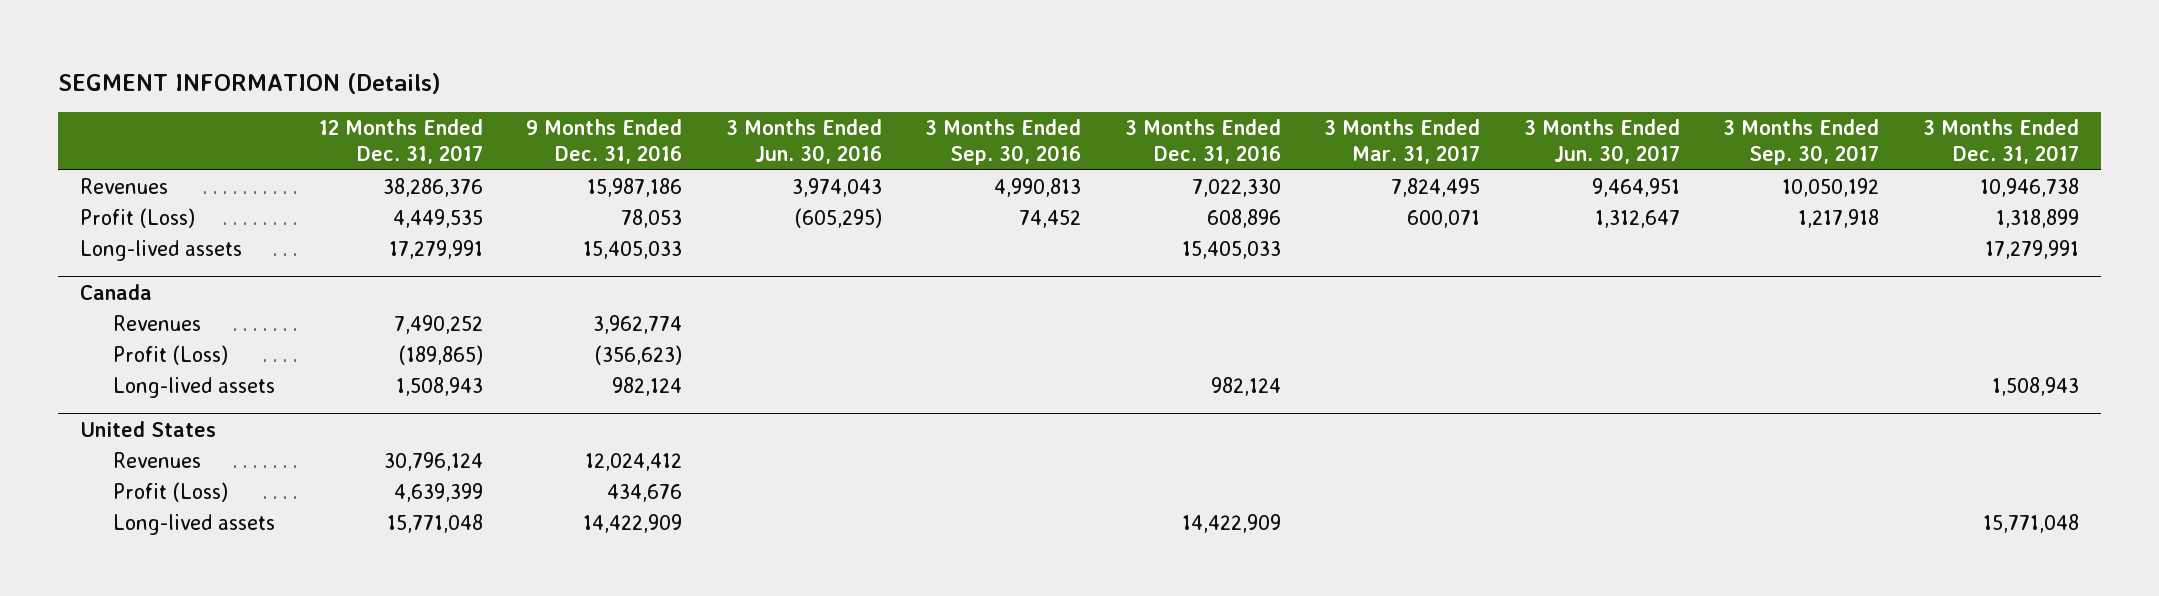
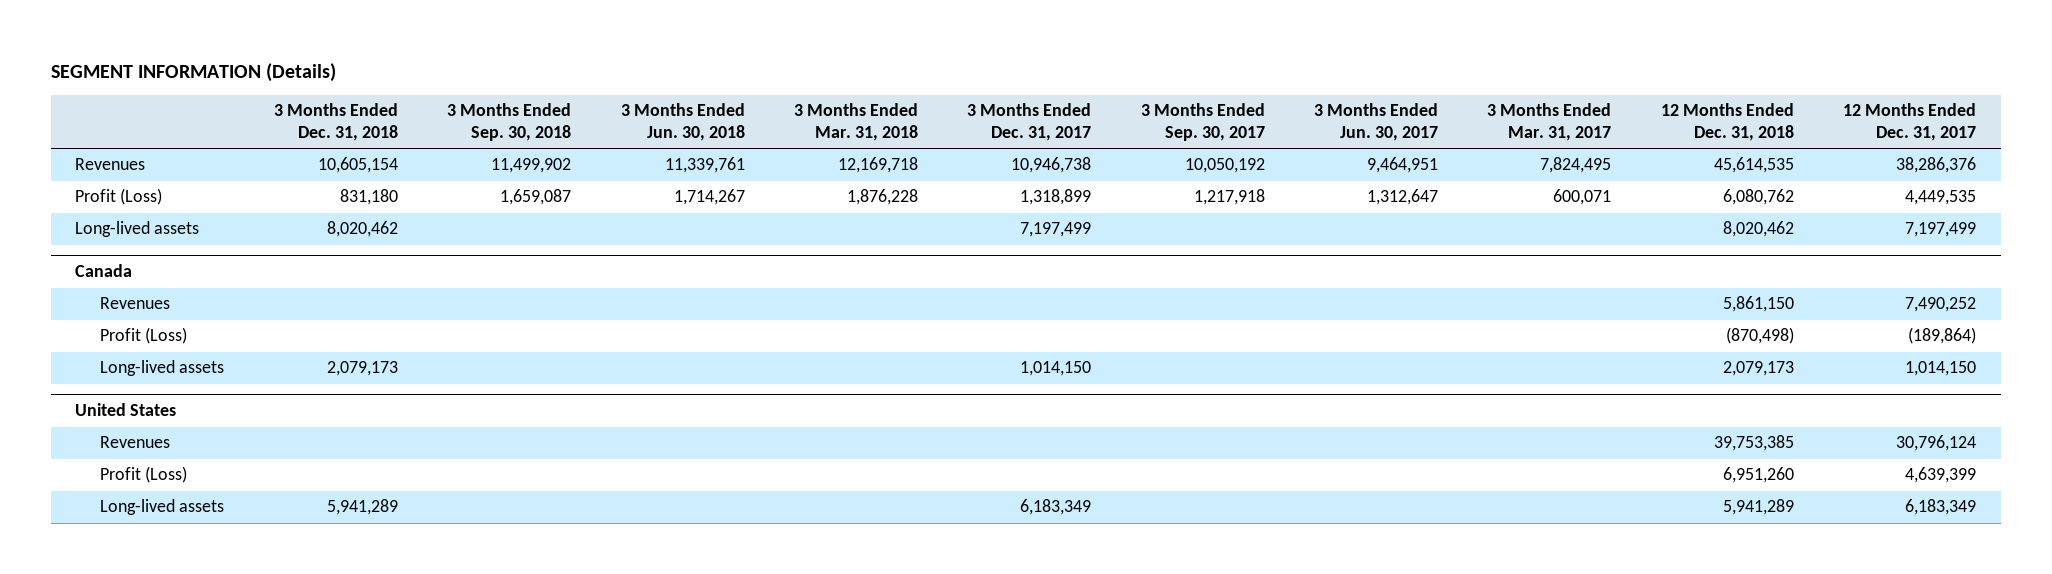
- | 12 Months Ended Dec. 31, 2017 | 9 Months Ended Dec. 31, 2016 | 3 Months Ended Jun. 30, 2016 | 3 Months Ended Sep. 30, 2016 | 3 Months Ended Dec. 31, 2016 | 3 Months Ended Mar. 31, 2017 | 3 Months Ended Jun. 30, 2017 | 3 Months Ended Sep. 30, 2017 | 3 Months Ended Dec. 31, 2017
+ | 3 Months Ended Dec. 31, 2018 | 3 Months Ended Sep. 30, 2018 | 3 Months Ended Jun. 30, 2018 | 3 Months Ended Mar. 31, 2018 | 3 Months Ended Dec. 31, 2017 | 3 Months Ended Sep. 30, 2017 | 3 Months Ended Jun. 30, 2017 | 3 Months Ended Mar. 31, 2017 | 12 Months Ended Dec. 31, 2018 | 12 Months Ended Dec. 31, 2017
- Long-lived assets | 17,279,991 | 15,405,033 | | | 15,405,033 | | | | 17,279,991
+ Long-lived assets | 8,020,462 | | | | 7,197,499 | | | | 8,020,462 | 7,197,499
@ Canada
- Profit (Loss) | (189,865) | (356,623) | | | | | | |
- Long-lived assets | 1,508,943 | 982,124 | | | 982,124 | | | | 1,508,943
+ Profit (Loss) | | | | | | | | | (870,498) | (189,864)
+ Long-lived assets | 2,079,173 | | | | 1,014,150 | | | | 2,079,173 | 1,014,150
@ United States
- Long-lived assets | 15,771,048 | 14,422,909 | | | 14,422,909 | | | | 15,771,048
+ Long-lived assets | 5,941,289 | | | | 6,183,349 | | | | 5,941,289 | 6,183,349

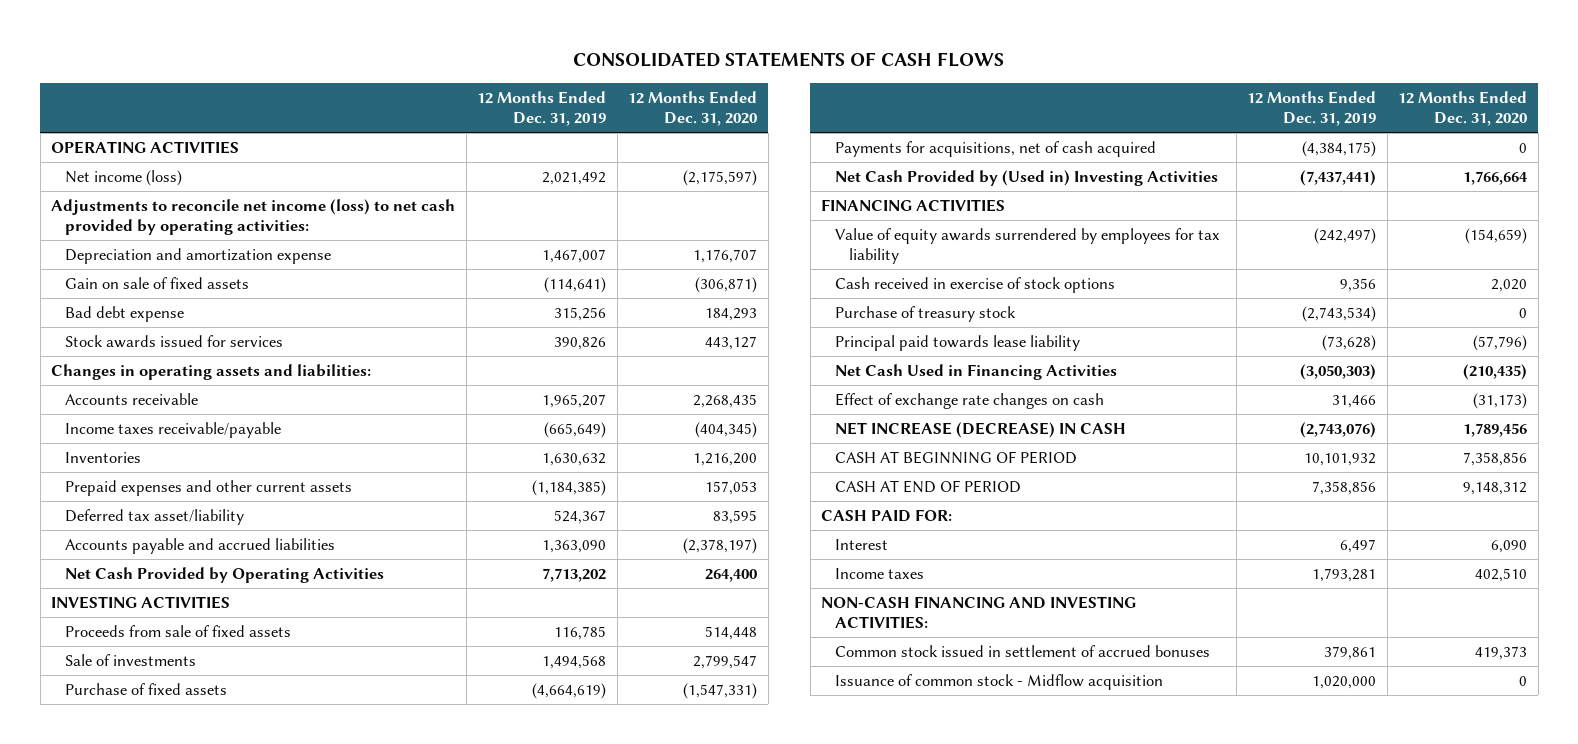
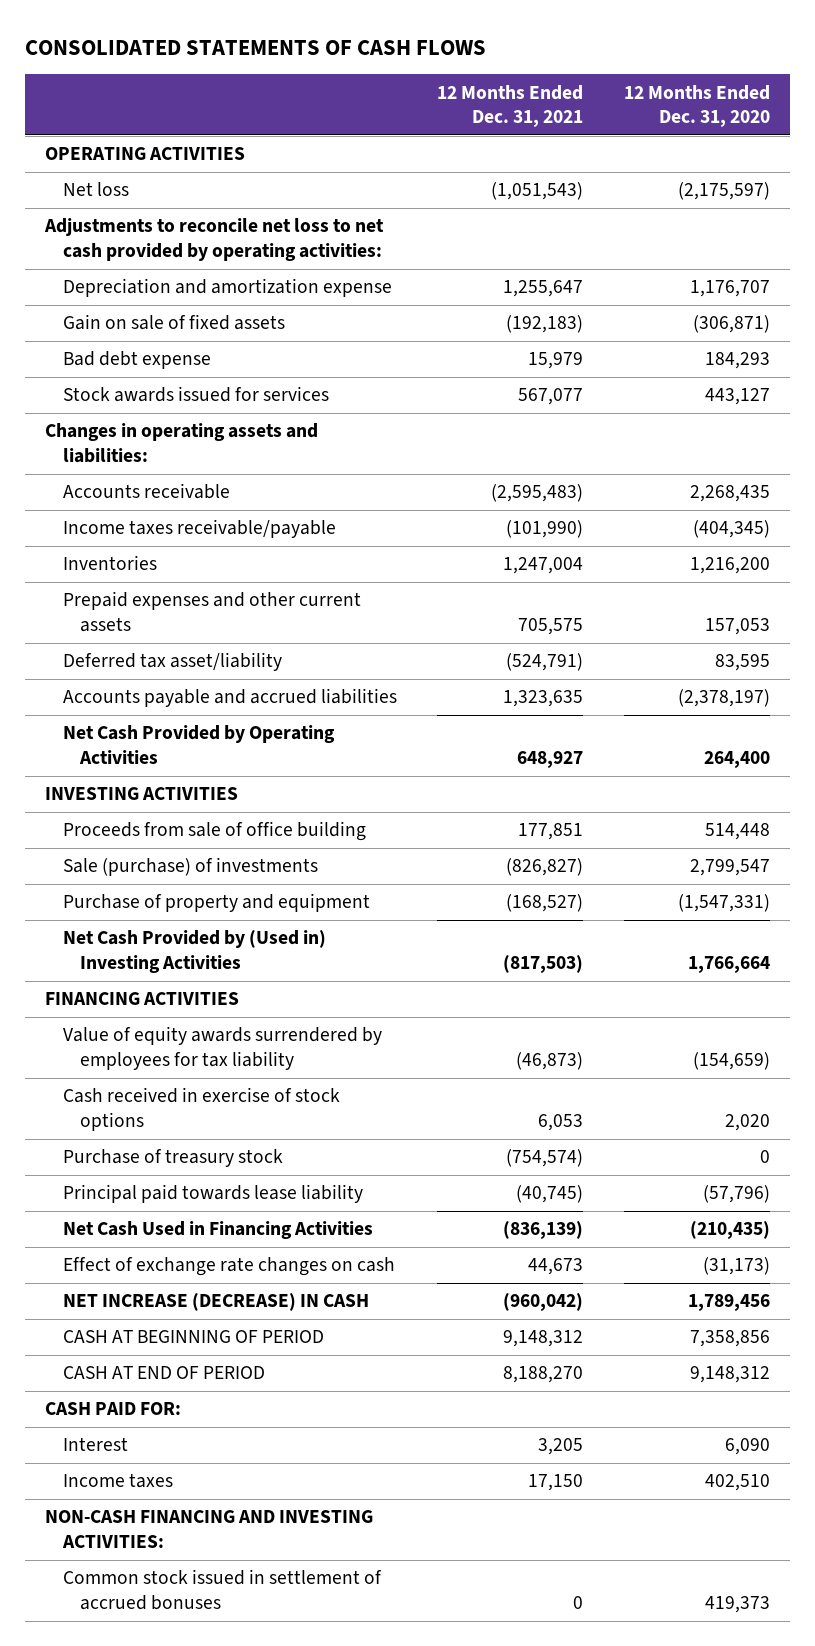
- | 12 Months Ended Dec. 31, 2019 | 12 Months Ended Dec. 31, 2020
+ | 12 Months Ended Dec. 31, 2021 | 12 Months Ended Dec. 31, 2020
- Net income (loss) | 2,021,492 | (2,175,597)
- Adjustments to reconcile net income (loss) to net cash provided by operating activities:
+ Net loss | (1,051,543) | (2,175,597)
+ Adjustments to reconcile net loss to net cash provided by operating activities:
- Proceeds from sale of fixed assets | 116,785 | 514,448
- Sale of investments | 1,494,568 | 2,799,547
- Purchase of fixed assets | (4,664,619) | (1,547,331)
- Payments for acquisitions, net of cash acquired | (4,384,175) | 0
+ Proceeds from sale of office building | 177,851 | 514,448
+ Sale (purchase) of investments | (826,827) | 2,799,547
+ Purchase of property and equipment | (168,527) | (1,547,331)
- Issuance of common stock - Midflow acquisition | 1,020,000 | 0

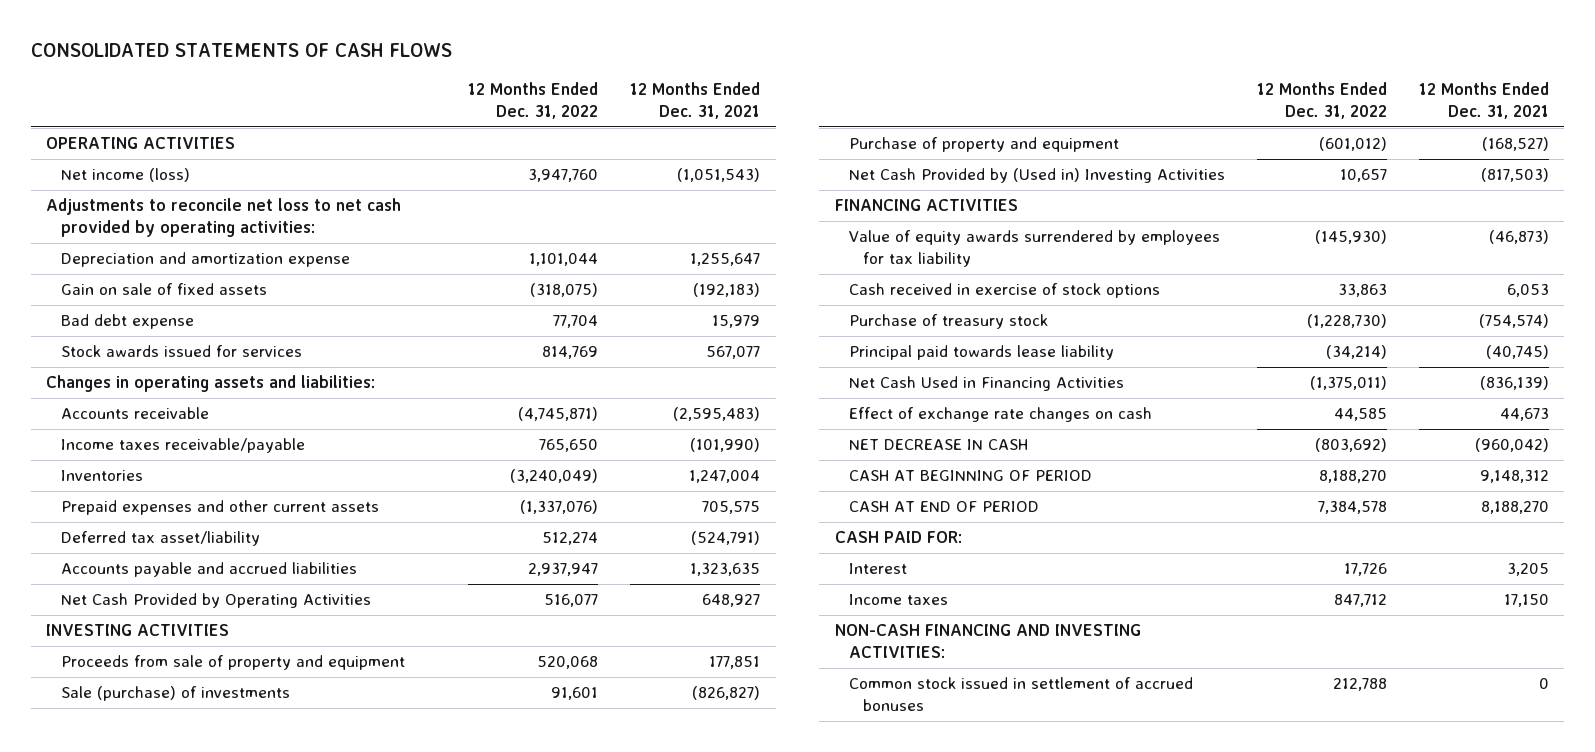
- | 12 Months Ended Dec. 31, 2021 | 12 Months Ended Dec. 31, 2020
+ | 12 Months Ended Dec. 31, 2022 | 12 Months Ended Dec. 31, 2021
- Net loss | (1,051,543) | (2,175,597)
+ Net income (loss) | 3,947,760 | (1,051,543)
- Proceeds from sale of office building | 177,851 | 514,448
+ Proceeds from sale of property and equipment | 520,068 | 177,851
- NET INCREASE (DECREASE) IN CASH | (960,042) | 1,789,456
+ NET DECREASE IN CASH | (803,692) | (960,042)

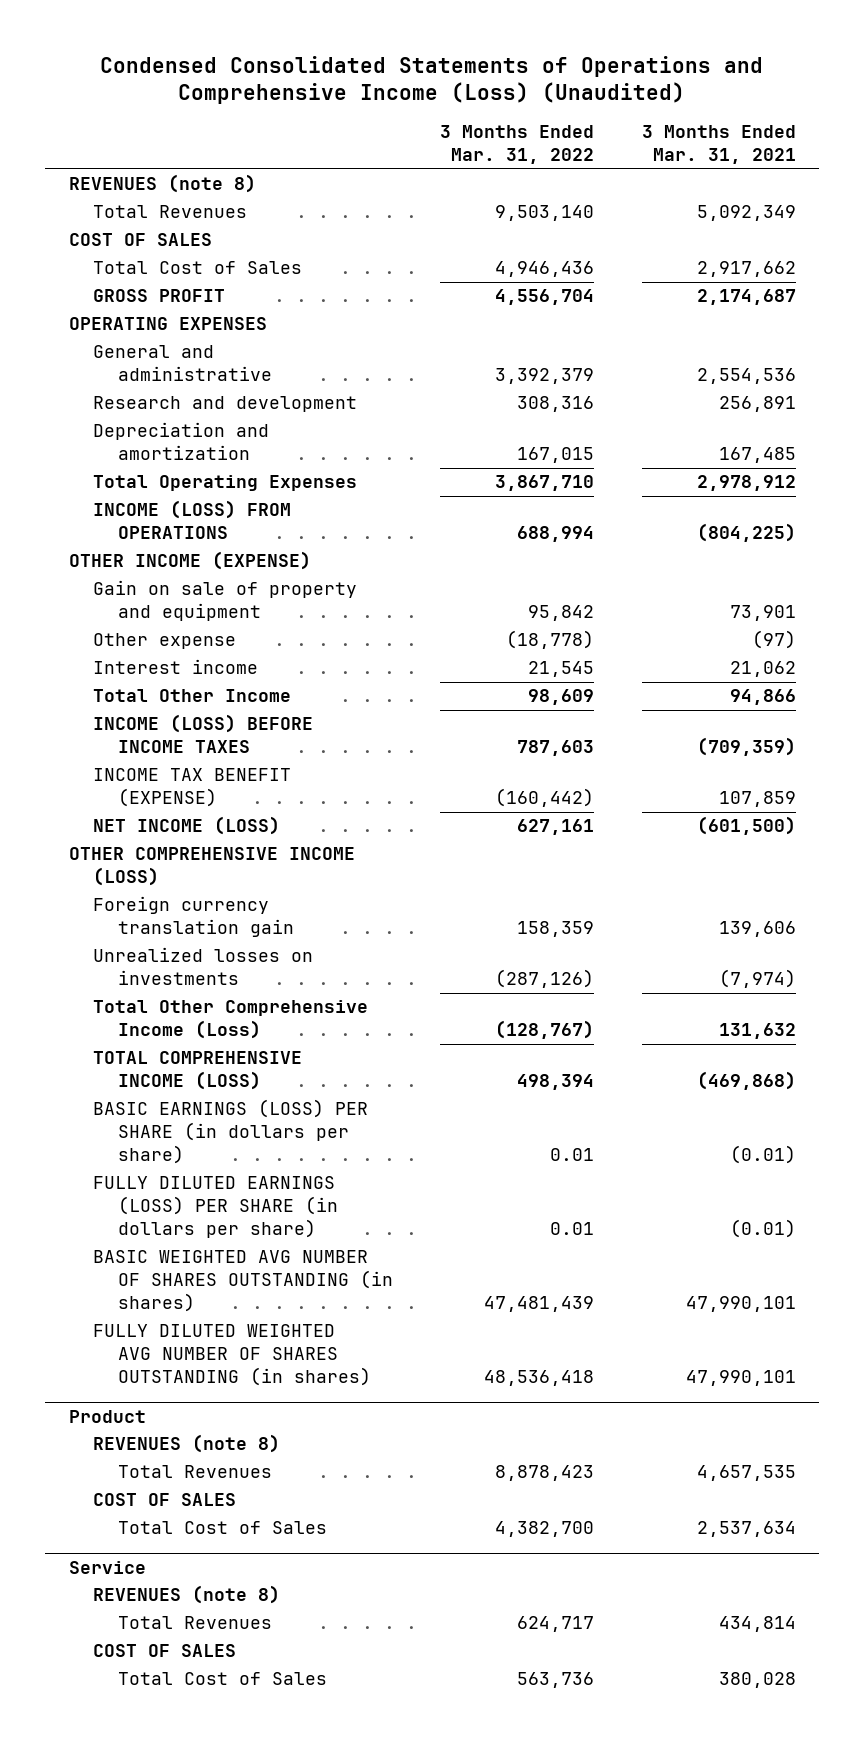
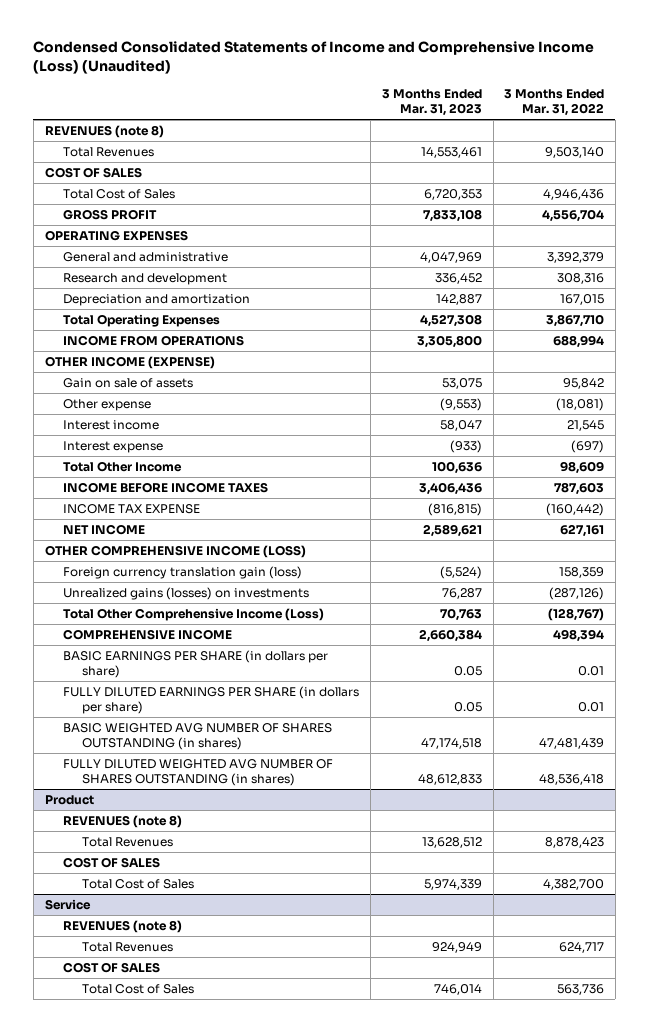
- Condensed Consolidated Statements of Operations and Comprehensive Income (Loss) (Unaudited)
+ Condensed Consolidated Statements of Income and Comprehensive Income (Loss) (Unaudited)
- | 3 Months Ended Mar. 31, 2022 | 3 Months Ended Mar. 31, 2021
+ | 3 Months Ended Mar. 31, 2023 | 3 Months Ended Mar. 31, 2022
- INCOME (LOSS) FROM OPERATIONS | 688,994 | (804,225)
+ INCOME FROM OPERATIONS | 3,305,800 | 688,994
- Gain on sale of property and equipment | 95,842 | 73,901
- Other expense | (18,778) | (97)
+ Gain on sale of assets | 53,075 | 95,842
+ Other expense | (9,553) | (18,081)
+ Interest expense | (933) | (697)
- INCOME (LOSS) BEFORE INCOME TAXES | 787,603 | (709,359)
- INCOME TAX BENEFIT (EXPENSE) | (160,442) | 107,859
- NET INCOME (LOSS) | 627,161 | (601,500)
+ INCOME BEFORE INCOME TAXES | 3,406,436 | 787,603
+ INCOME TAX EXPENSE | (816,815) | (160,442)
+ NET INCOME | 2,589,621 | 627,161
- Foreign currency translation gain | 158,359 | 139,606
- Unrealized losses on investments | (287,126) | (7,974)
+ Foreign currency translation gain (loss) | (5,524) | 158,359
+ Unrealized gains (losses) on investments | 76,287 | (287,126)
- TOTAL COMPREHENSIVE INCOME (LOSS) | 498,394 | (469,868)
- BASIC EARNINGS (LOSS) PER SHARE (in dollars per share) | 0.01 | (0.01)
- FULLY DILUTED EARNINGS (LOSS) PER SHARE (in dollars per share) | 0.01 | (0.01)
+ COMPREHENSIVE INCOME | 2,660,384 | 498,394
+ BASIC EARNINGS PER SHARE (in dollars per share) | 0.05 | 0.01
+ FULLY DILUTED EARNINGS PER SHARE (in dollars per share) | 0.05 | 0.01

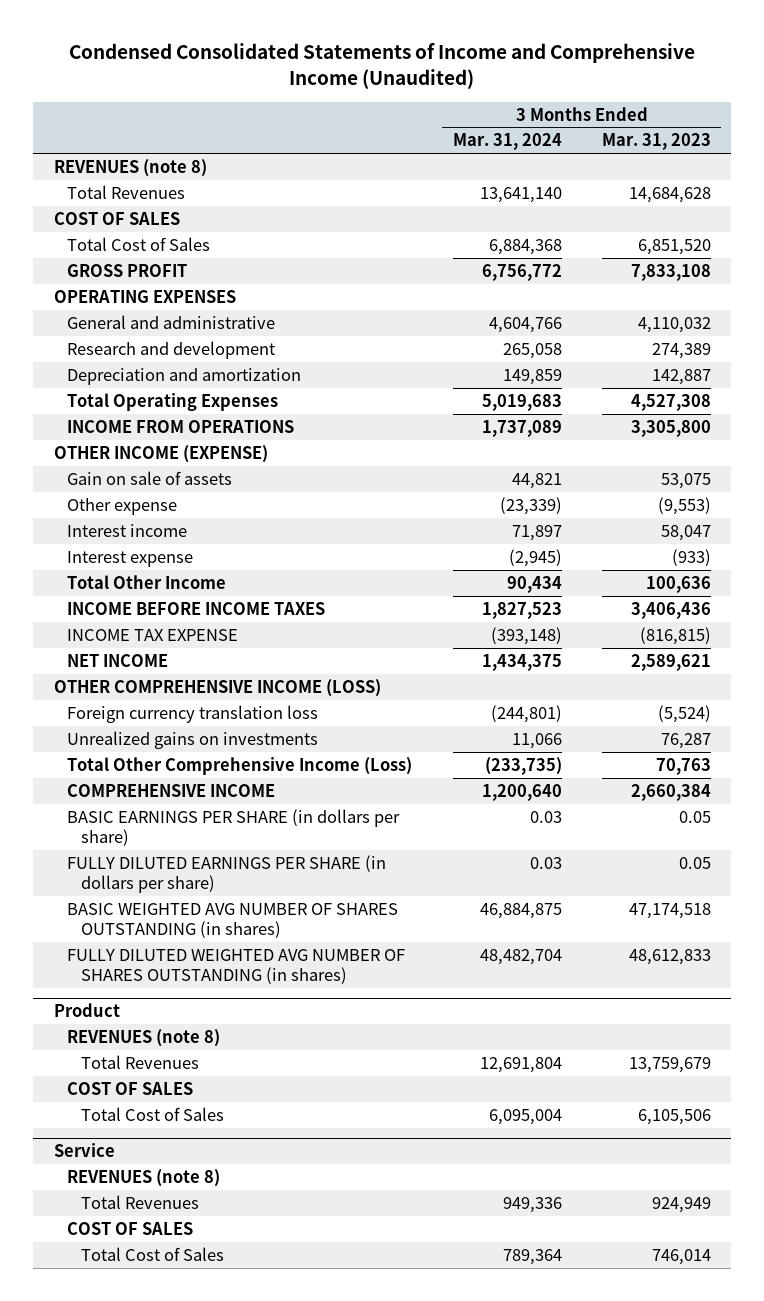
- Condensed Consolidated Statements of Income and Comprehensive Income (Loss) (Unaudited)
+ Condensed Consolidated Statements of Income and Comprehensive Income (Unaudited)
- | 3 Months Ended Mar. 31, 2023 | 3 Months Ended Mar. 31, 2022
+ | 3 Months Ended Mar. 31, 2024 | 3 Months Ended Mar. 31, 2023
- Total Revenues | 14,553,461 | 9,503,140
+ Total Revenues | 13,641,140 | 14,684,628
- Total Cost of Sales | 6,720,353 | 4,946,436
+ Total Cost of Sales | 6,884,368 | 6,851,520
- General and administrative | 4,047,969 | 3,392,379
- Research and development | 336,452 | 308,316
+ General and administrative | 4,604,766 | 4,110,032
+ Research and development | 265,058 | 274,389
- Foreign currency translation gain (loss) | (5,524) | 158,359
- Unrealized gains (losses) on investments | 76,287 | (287,126)
+ Foreign currency translation loss | (244,801) | (5,524)
+ Unrealized gains on investments | 11,066 | 76,287
@ Product
- Total Revenues | 13,628,512 | 8,878,423
+ Total Revenues | 12,691,804 | 13,759,679
- Total Cost of Sales | 5,974,339 | 4,382,700
+ Total Cost of Sales | 6,095,004 | 6,105,506

